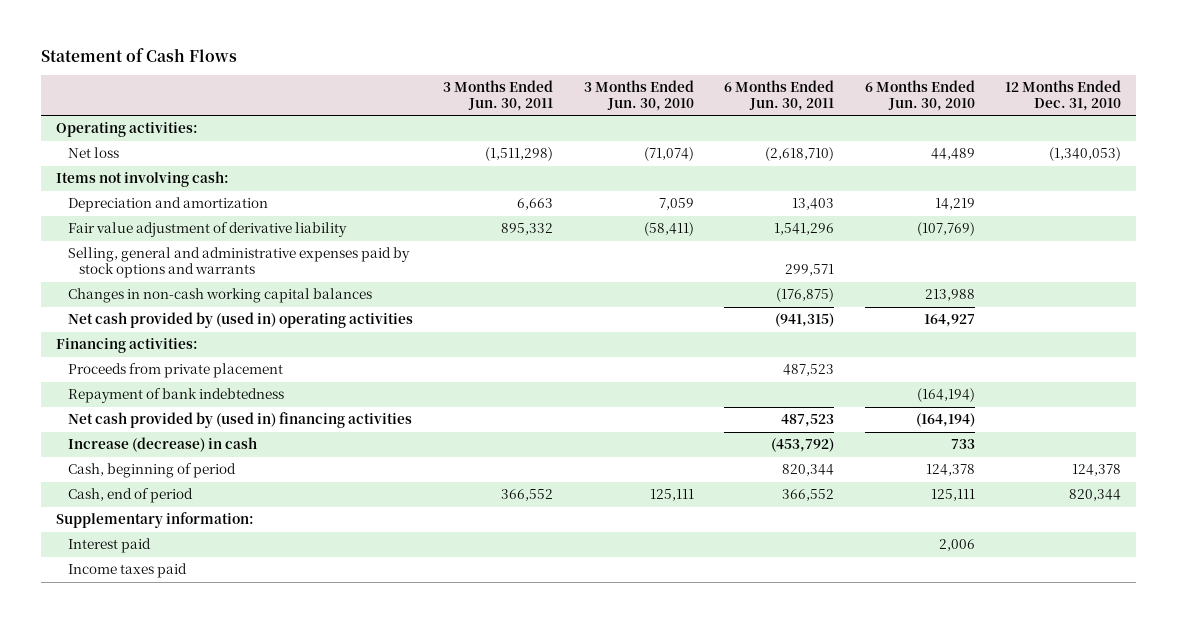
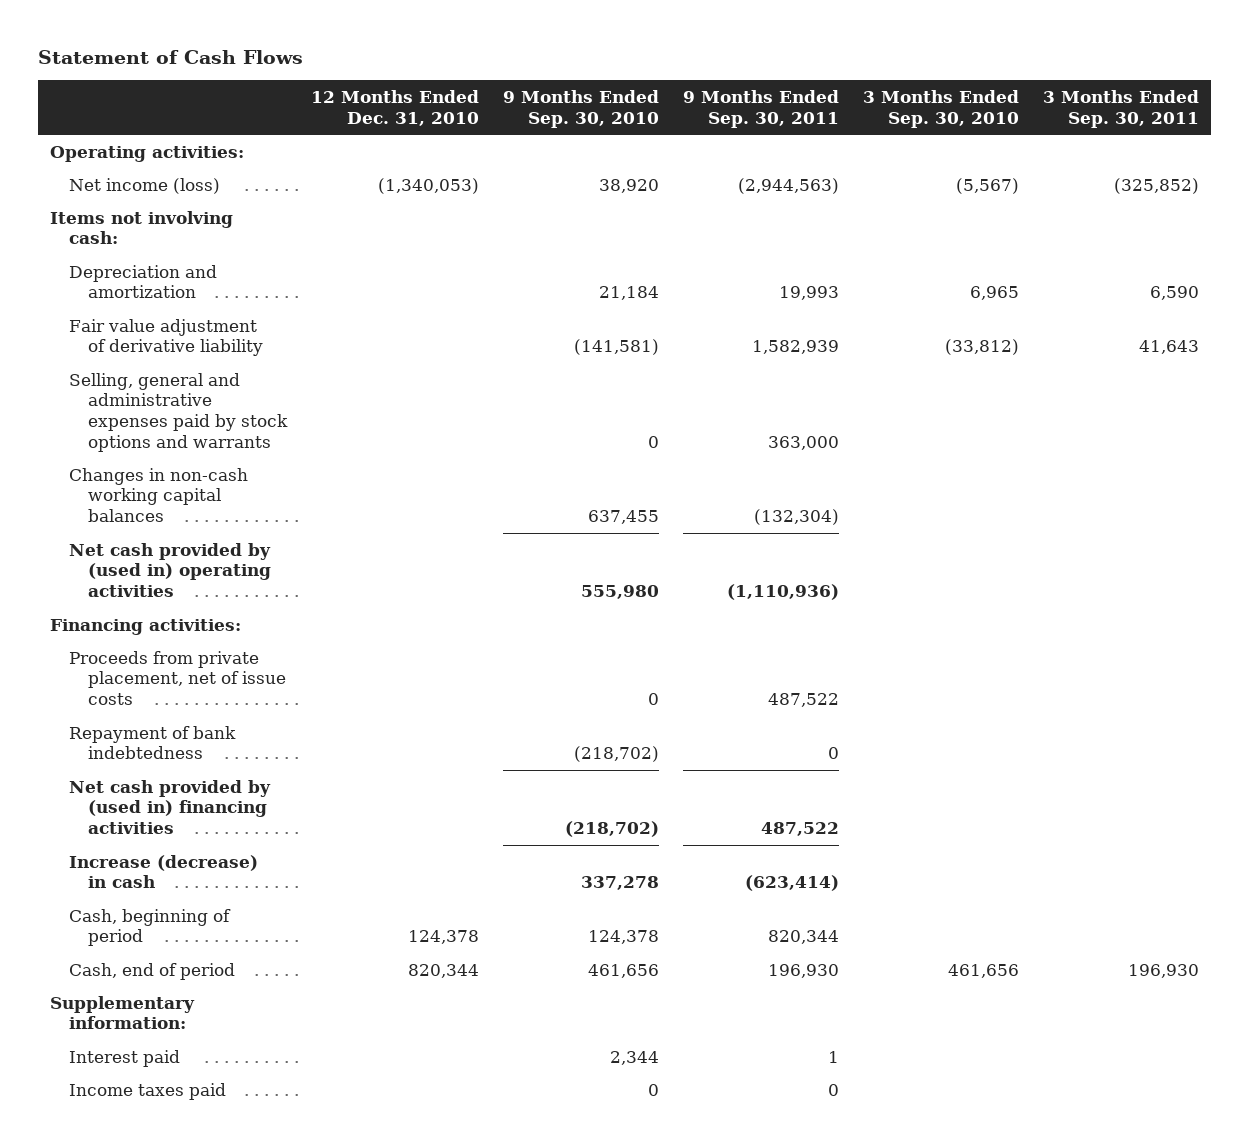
- | 3 Months Ended Jun. 30, 2011 | 3 Months Ended Jun. 30, 2010 | 6 Months Ended Jun. 30, 2011 | 6 Months Ended Jun. 30, 2010 | 12 Months Ended Dec. 31, 2010
+ | 12 Months Ended Dec. 31, 2010 | 9 Months Ended Sep. 30, 2010 | 9 Months Ended Sep. 30, 2011 | 3 Months Ended Sep. 30, 2010 | 3 Months Ended Sep. 30, 2011
- Net loss | (1,511,298) | (71,074) | (2,618,710) | 44,489 | (1,340,053)
+ Net income (loss) | (1,340,053) | 38,920 | (2,944,563) | (5,567) | (325,852)
- Proceeds from private placement | | | 487,523 | |
+ Proceeds from private placement, net of issue costs | | 0 | 487,522 | |

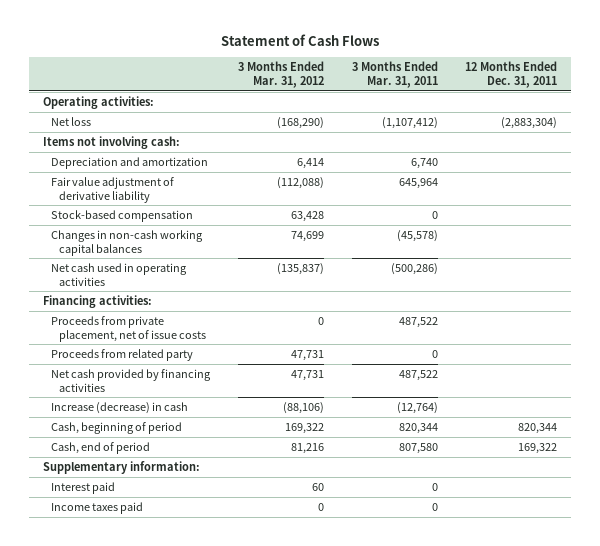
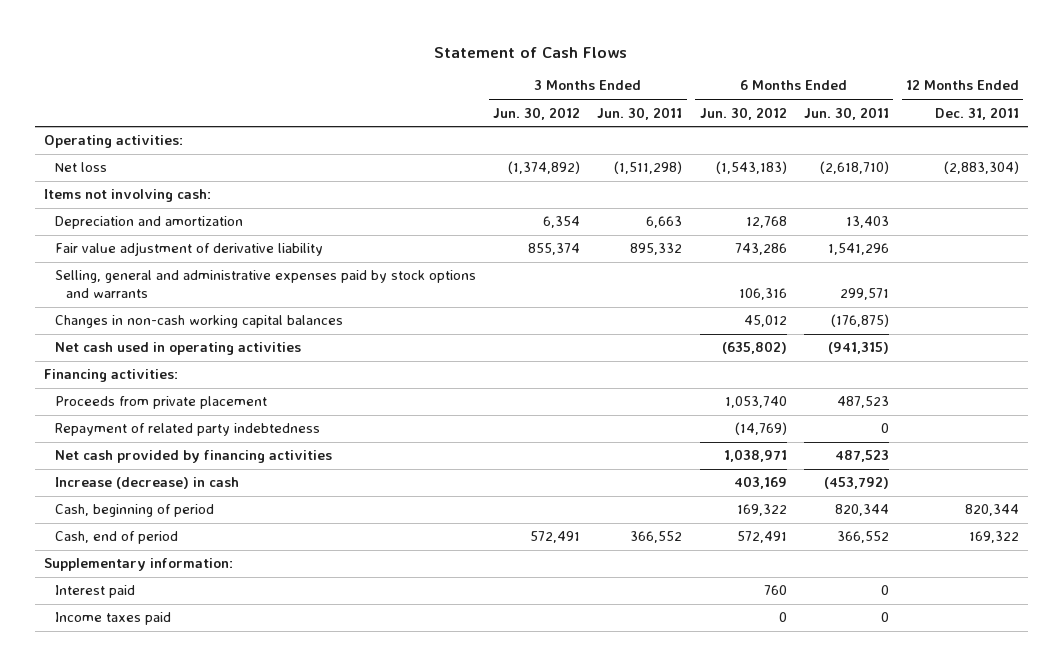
- | 3 Months Ended Mar. 31, 2012 | 3 Months Ended Mar. 31, 2011 | 12 Months Ended Dec. 31, 2011
+ | 3 Months Ended Jun. 30, 2012 | 3 Months Ended Jun. 30, 2011 | 6 Months Ended Jun. 30, 2012 | 6 Months Ended Jun. 30, 2011 | 12 Months Ended Dec. 31, 2011
- Stock-based compensation | 63,428 | 0 |
+ Selling, general and administrative expenses paid by stock options and warrants | | | 106,316 | 299,571 |
- Proceeds from private placement, net of issue costs | 0 | 487,522 |
- Proceeds from related party | 47,731 | 0 |
+ Proceeds from private placement | | | 1,053,740 | 487,523 |
+ Repayment of related party indebtedness | | | (14,769) | 0 |

